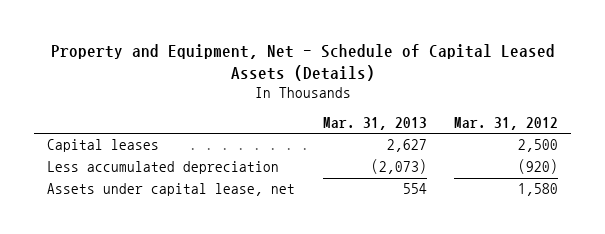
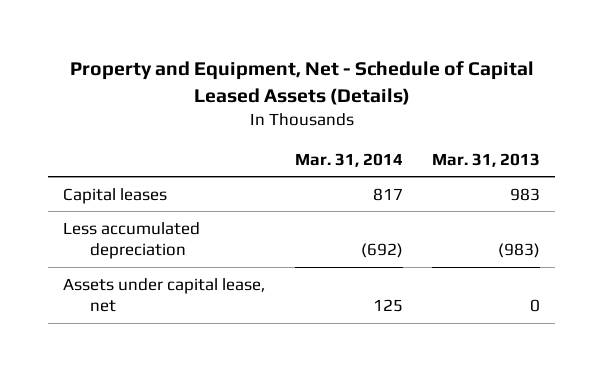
- | Mar. 31, 2013 | Mar. 31, 2012
+ | Mar. 31, 2014 | Mar. 31, 2013
- Capital leases | 2,627 | 2,500
- Less accumulated depreciation | (2,073) | (920)
- Assets under capital lease, net | 554 | 1,580
+ Capital leases | 817 | 983
+ Less accumulated depreciation | (692) | (983)
+ Assets under capital lease, net | 125 | 0

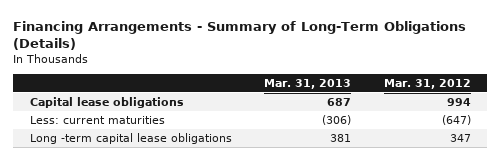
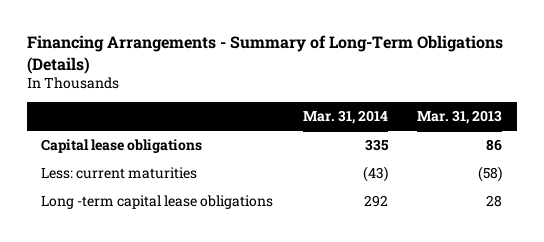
- | Mar. 31, 2013 | Mar. 31, 2012
+ | Mar. 31, 2014 | Mar. 31, 2013
- Capital lease obligations | 687 | 994
- Less: current maturities | (306) | (647)
- Long -term capital lease obligations | 381 | 347
+ Capital lease obligations | 335 | 86
+ Less: current maturities | (43) | (58)
+ Long -term capital lease obligations | 292 | 28

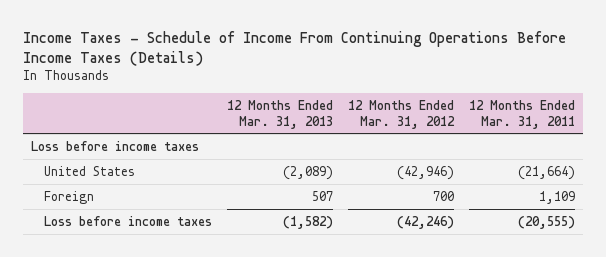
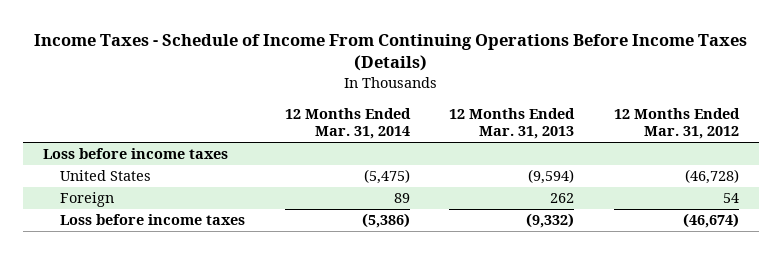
- | 12 Months Ended Mar. 31, 2013 | 12 Months Ended Mar. 31, 2012 | 12 Months Ended Mar. 31, 2011
+ | 12 Months Ended Mar. 31, 2014 | 12 Months Ended Mar. 31, 2013 | 12 Months Ended Mar. 31, 2012
- United States | (2,089) | (42,946) | (21,664)
- Foreign | 507 | 700 | 1,109
- Loss before income taxes | (1,582) | (42,246) | (20,555)
+ United States | (5,475) | (9,594) | (46,728)
+ Foreign | 89 | 262 | 54
+ Loss before income taxes | (5,386) | (9,332) | (46,674)

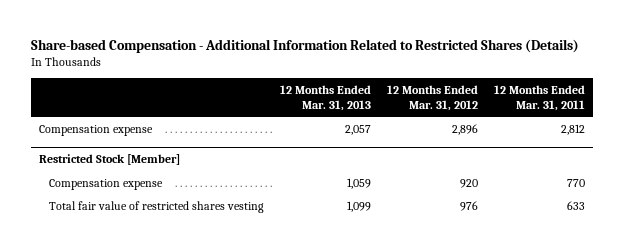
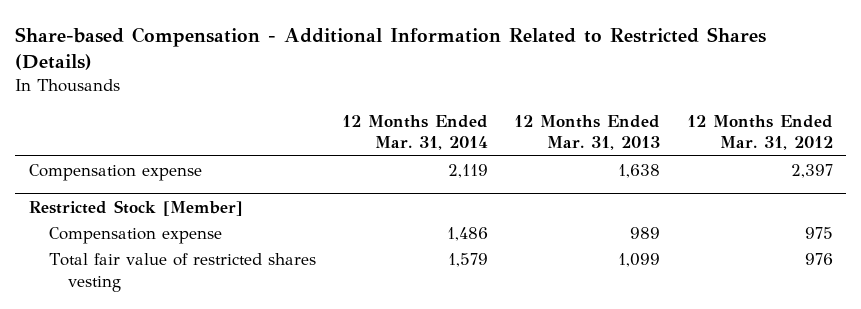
- | 12 Months Ended Mar. 31, 2013 | 12 Months Ended Mar. 31, 2012 | 12 Months Ended Mar. 31, 2011
+ | 12 Months Ended Mar. 31, 2014 | 12 Months Ended Mar. 31, 2013 | 12 Months Ended Mar. 31, 2012
- Compensation expense | 2,057 | 2,896 | 2,812
+ Compensation expense | 2,119 | 1,638 | 2,397
@ Restricted Stock [Member]
- Compensation expense | 1,059 | 920 | 770
+ Compensation expense | 1,486 | 989 | 975

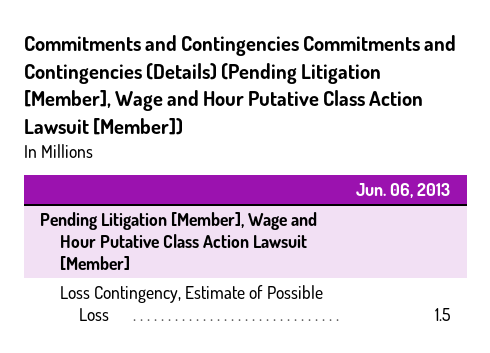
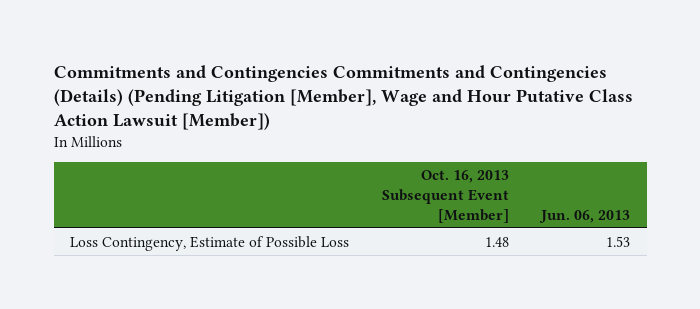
- | Jun. 06, 2013
+ | Oct. 16, 2013 Subsequent Event [Member] | Jun. 06, 2013
- Pending Litigation [Member], Wage and Hour Putative Class Action Lawsuit [Member]
- Loss Contingency, Estimate of Possible Loss | 1.5
+ Loss Contingency, Estimate of Possible Loss | 1.48 | 1.53

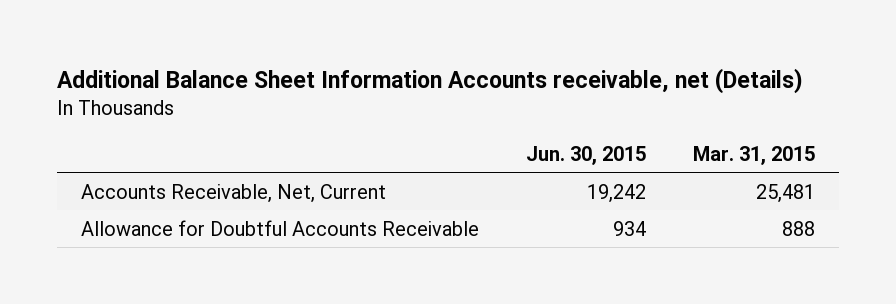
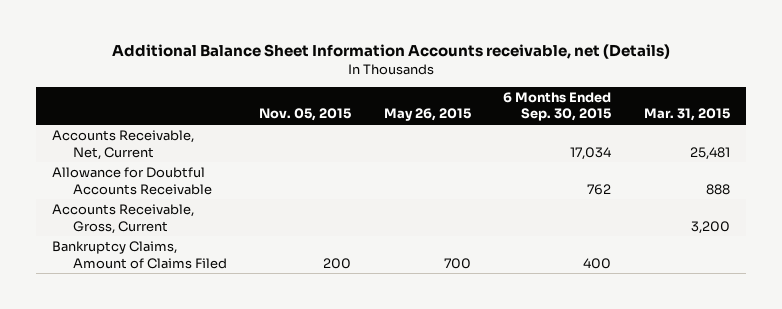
- | Jun. 30, 2015 | Mar. 31, 2015
+ | Nov. 05, 2015 | May 26, 2015 | 6 Months Ended Sep. 30, 2015 | Mar. 31, 2015
+ Accounts Receivable, Gross, Current | | | | 3,200
+ Bankruptcy Claims, Amount of Claims Filed | 200 | 700 | 400 |

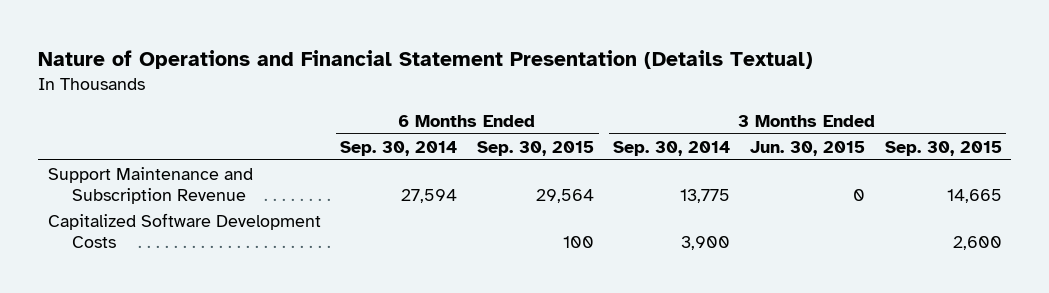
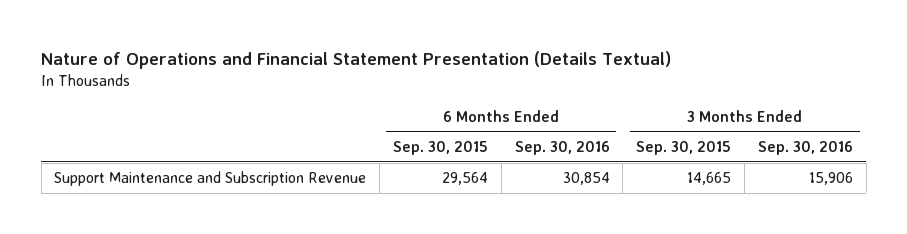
- | 6 Months Ended Sep. 30, 2014 | 6 Months Ended Sep. 30, 2015 | 3 Months Ended Sep. 30, 2014 | 3 Months Ended Jun. 30, 2015 | 3 Months Ended Sep. 30, 2015
+ | 6 Months Ended Sep. 30, 2015 | 6 Months Ended Sep. 30, 2016 | 3 Months Ended Sep. 30, 2015 | 3 Months Ended Sep. 30, 2016
- Capitalized Software Development Costs | | 100 | 3,900 | | 2,600

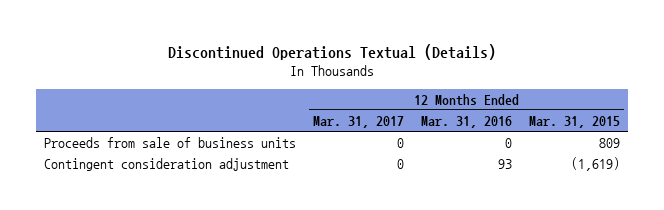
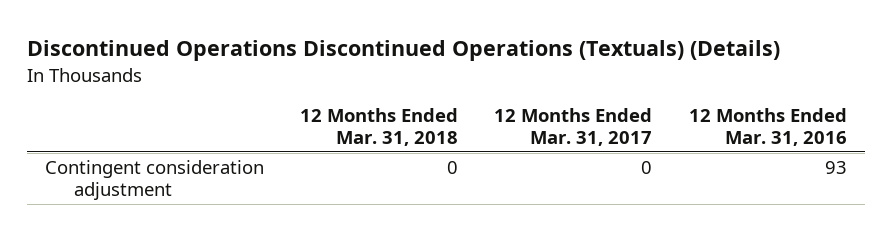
- Discontinued Operations Textual (Details)
+ Discontinued Operations Discontinued Operations (Textuals) (Details)
- | 12 Months Ended Mar. 31, 2017 | 12 Months Ended Mar. 31, 2016 | 12 Months Ended Mar. 31, 2015
+ | 12 Months Ended Mar. 31, 2018 | 12 Months Ended Mar. 31, 2017 | 12 Months Ended Mar. 31, 2016
- Proceeds from sale of business units | 0 | 0 | 809

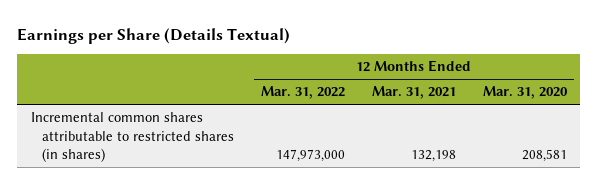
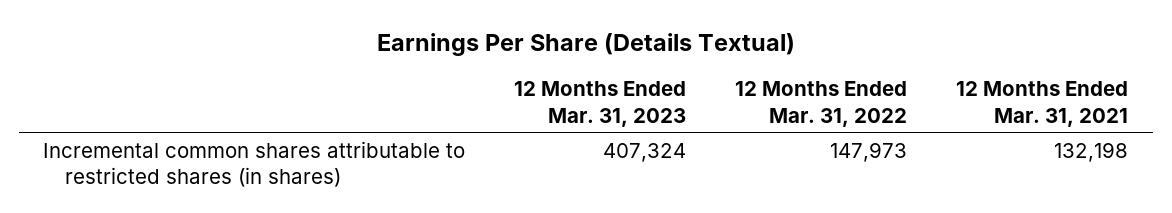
- Earnings per Share (Details Textual)
+ Earnings Per Share (Details Textual)
- | 12 Months Ended Mar. 31, 2022 | 12 Months Ended Mar. 31, 2021 | 12 Months Ended Mar. 31, 2020
+ | 12 Months Ended Mar. 31, 2023 | 12 Months Ended Mar. 31, 2022 | 12 Months Ended Mar. 31, 2021
- Incremental common shares attributable to restricted shares (in shares) | 147,973,000 | 132,198 | 208,581
+ Incremental common shares attributable to restricted shares (in shares) | 407,324 | 147,973 | 132,198

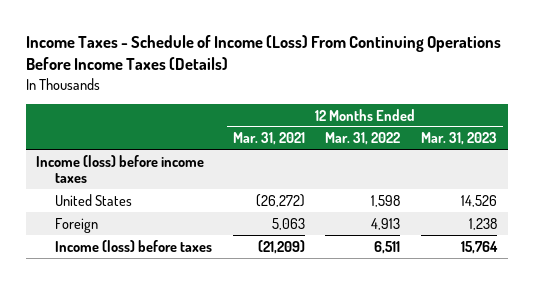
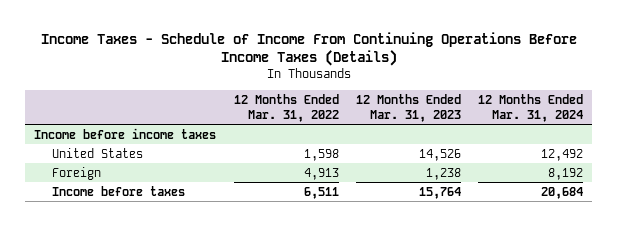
- Income Taxes - Schedule of Income (Loss) From Continuing Operations Before Income Taxes (Details)
+ Income Taxes - Schedule of Income From Continuing Operations Before Income Taxes (Details)
- | 12 Months Ended Mar. 31, 2021 | 12 Months Ended Mar. 31, 2022 | 12 Months Ended Mar. 31, 2023
+ | 12 Months Ended Mar. 31, 2022 | 12 Months Ended Mar. 31, 2023 | 12 Months Ended Mar. 31, 2024
- Income (loss) before income taxes
+ Income before income taxes
- Income (loss) before taxes | (21,209) | 6,511 | 15,764
+ Income before taxes | 6,511 | 15,764 | 20,684

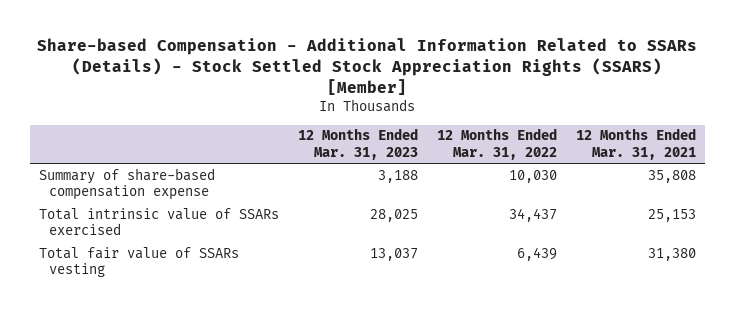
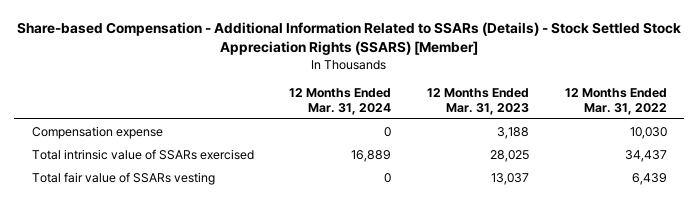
- | 12 Months Ended Mar. 31, 2023 | 12 Months Ended Mar. 31, 2022 | 12 Months Ended Mar. 31, 2021
+ | 12 Months Ended Mar. 31, 2024 | 12 Months Ended Mar. 31, 2023 | 12 Months Ended Mar. 31, 2022
- Summary of share-based compensation expense | 3,188 | 10,030 | 35,808
+ Compensation expense | 0 | 3,188 | 10,030

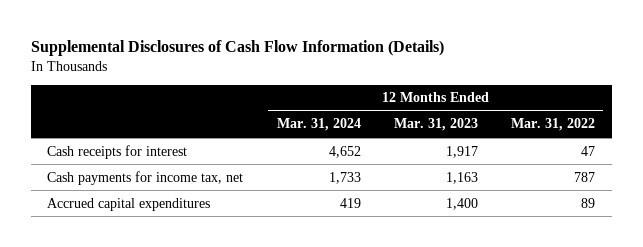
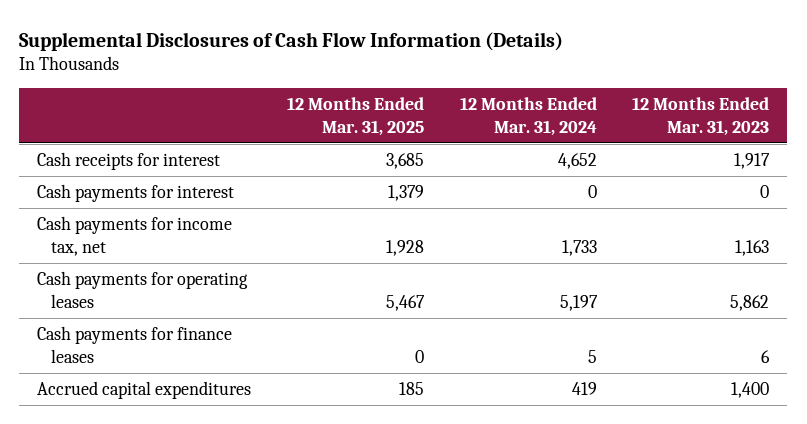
- | 12 Months Ended Mar. 31, 2024 | 12 Months Ended Mar. 31, 2023 | 12 Months Ended Mar. 31, 2022
+ | 12 Months Ended Mar. 31, 2025 | 12 Months Ended Mar. 31, 2024 | 12 Months Ended Mar. 31, 2023
+ Cash payments for interest | 1,379 | 0 | 0
+ Cash payments for operating leases | 5,467 | 5,197 | 5,862
+ Cash payments for finance leases | 0 | 5 | 6

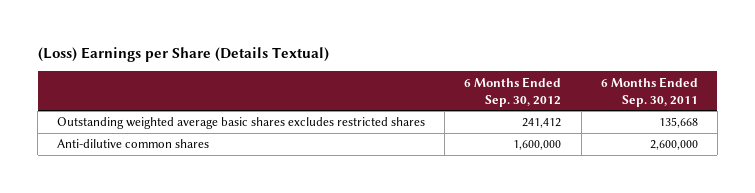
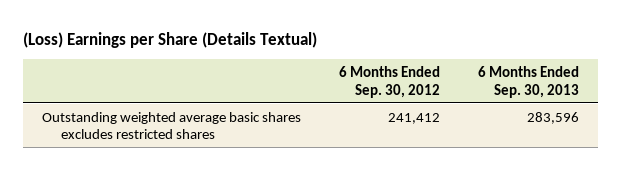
- | 6 Months Ended Sep. 30, 2012 | 6 Months Ended Sep. 30, 2011
+ | 6 Months Ended Sep. 30, 2012 | 6 Months Ended Sep. 30, 2013
- Anti-dilutive common shares | 1,600,000 | 2,600,000

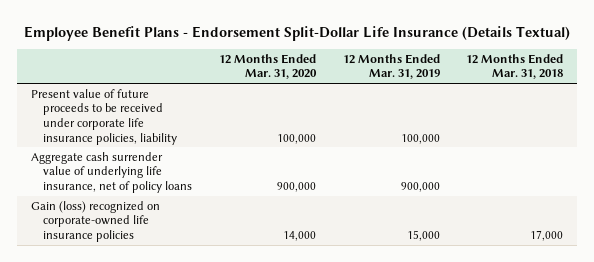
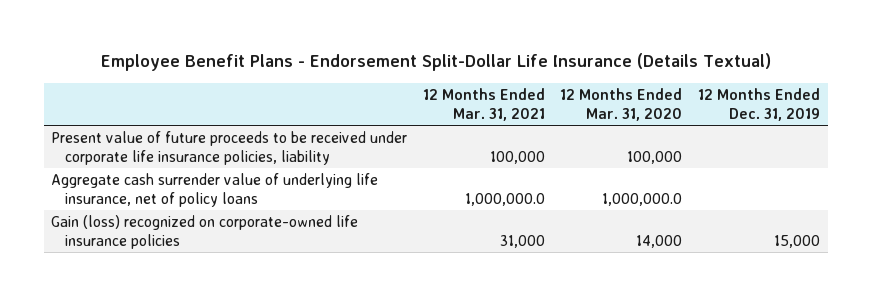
- | 12 Months Ended Mar. 31, 2020 | 12 Months Ended Mar. 31, 2019 | 12 Months Ended Mar. 31, 2018
+ | 12 Months Ended Mar. 31, 2021 | 12 Months Ended Mar. 31, 2020 | 12 Months Ended Dec. 31, 2019
- Aggregate cash surrender value of underlying life insurance, net of policy loans | 900,000 | 900,000 |
+ Aggregate cash surrender value of underlying life insurance, net of policy loans | 1,000,000.0 | 1,000,000.0 |

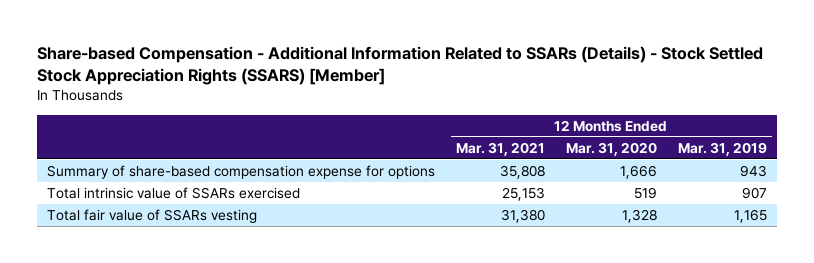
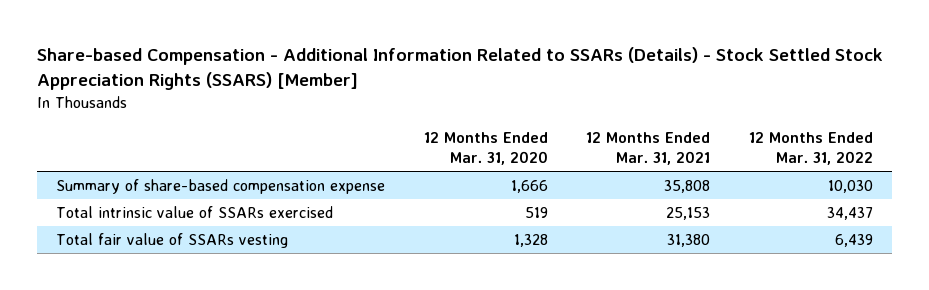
- | 12 Months Ended Mar. 31, 2021 | 12 Months Ended Mar. 31, 2020 | 12 Months Ended Mar. 31, 2019
+ | 12 Months Ended Mar. 31, 2020 | 12 Months Ended Mar. 31, 2021 | 12 Months Ended Mar. 31, 2022
- Summary of share-based compensation expense for options | 35,808 | 1,666 | 943
+ Summary of share-based compensation expense | 1,666 | 35,808 | 10,030

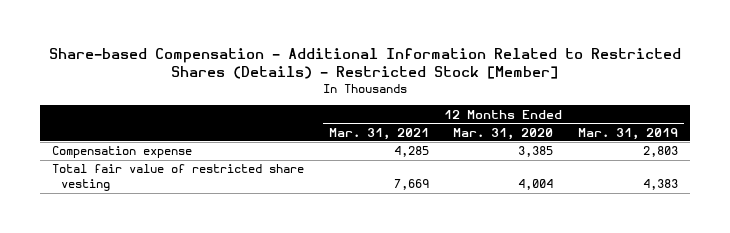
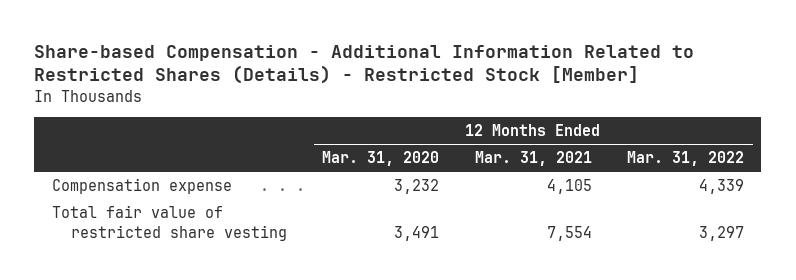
- | 12 Months Ended Mar. 31, 2021 | 12 Months Ended Mar. 31, 2020 | 12 Months Ended Mar. 31, 2019
+ | 12 Months Ended Mar. 31, 2020 | 12 Months Ended Mar. 31, 2021 | 12 Months Ended Mar. 31, 2022
- Compensation expense | 4,285 | 3,385 | 2,803
- Total fair value of restricted share vesting | 7,669 | 4,004 | 4,383
+ Compensation expense | 3,232 | 4,105 | 4,339
+ Total fair value of restricted share vesting | 3,491 | 7,554 | 3,297

